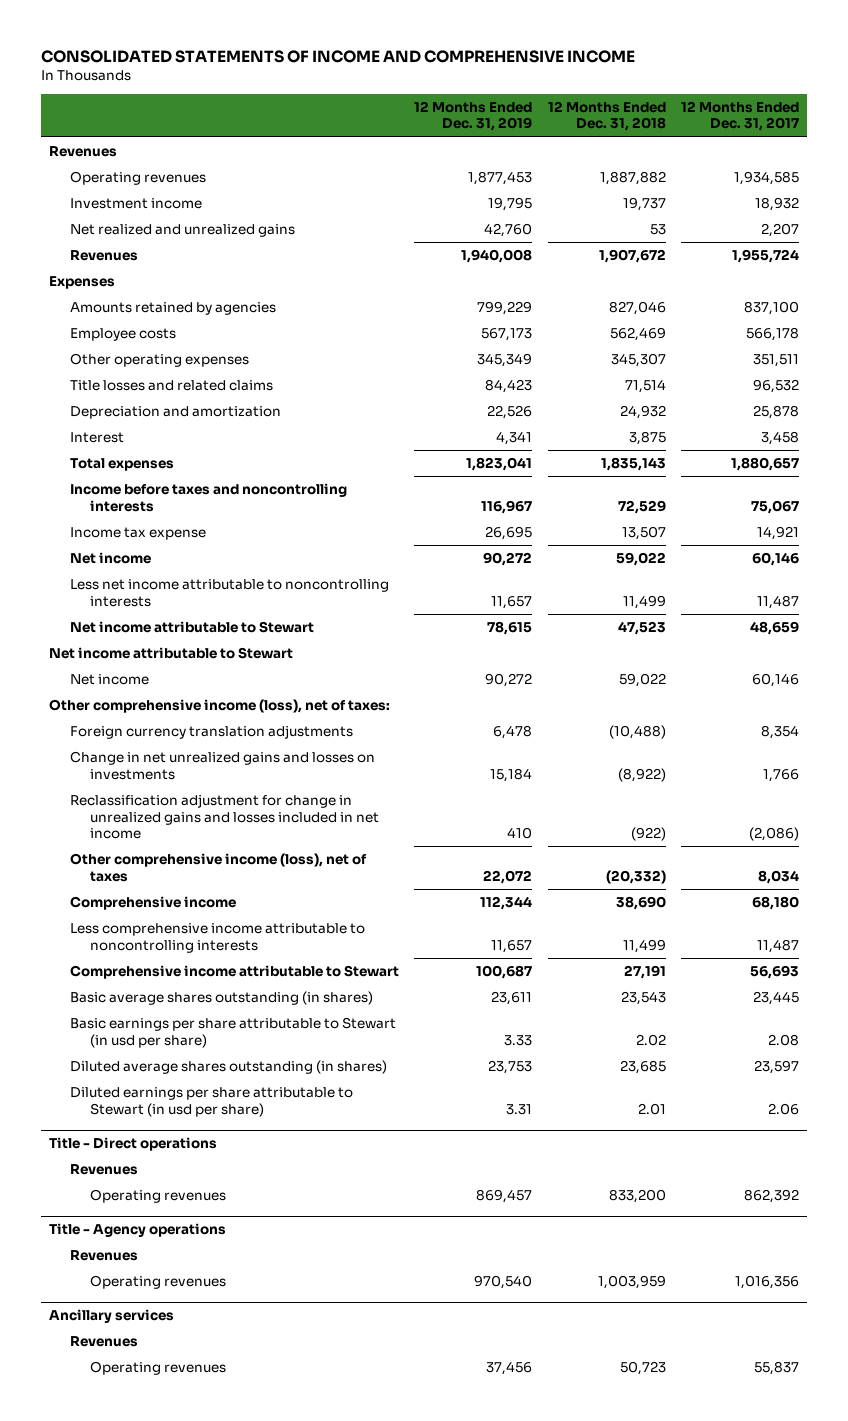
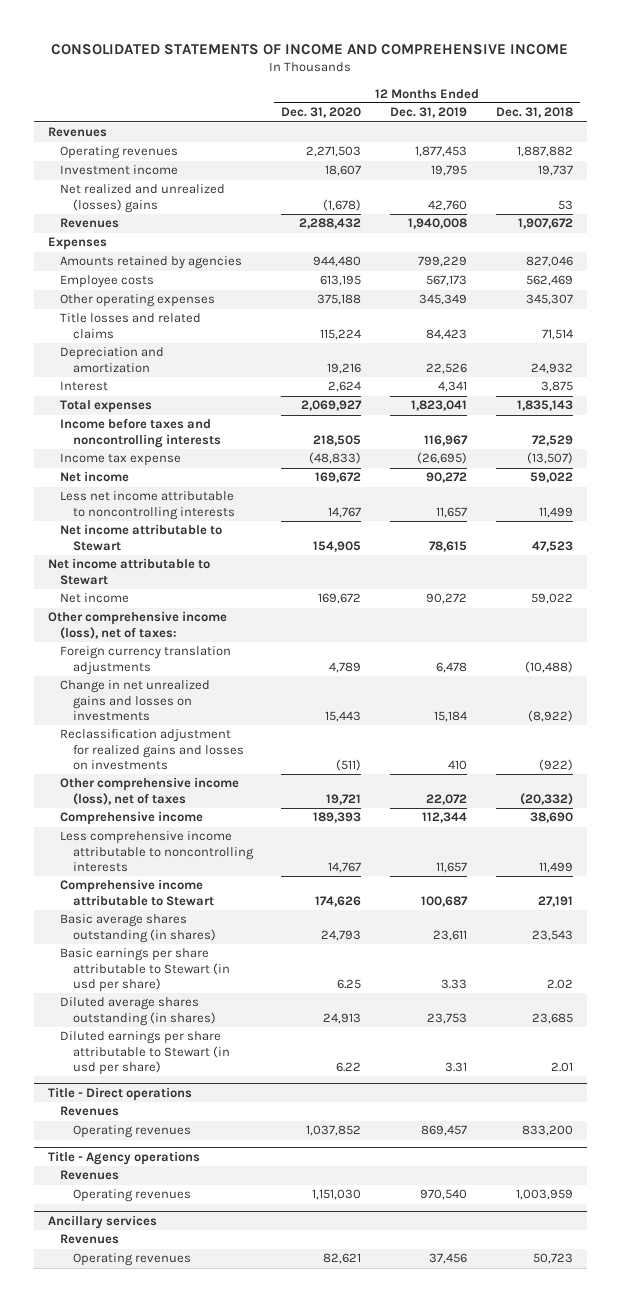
- | 12 Months Ended Dec. 31, 2019 | 12 Months Ended Dec. 31, 2018 | 12 Months Ended Dec. 31, 2017
+ | 12 Months Ended Dec. 31, 2020 | 12 Months Ended Dec. 31, 2019 | 12 Months Ended Dec. 31, 2018
- Net realized and unrealized gains | 42,760 | 53 | 2,207
+ Net realized and unrealized (losses) gains | (1,678) | 42,760 | 53
- Income tax expense | 26,695 | 13,507 | 14,921
+ Income tax expense | (48,833) | (26,695) | (13,507)
- Reclassification adjustment for change in unrealized gains and losses included in net income | 410 | (922) | (2,086)
+ Reclassification adjustment for realized gains and losses on investments | (511) | 410 | (922)

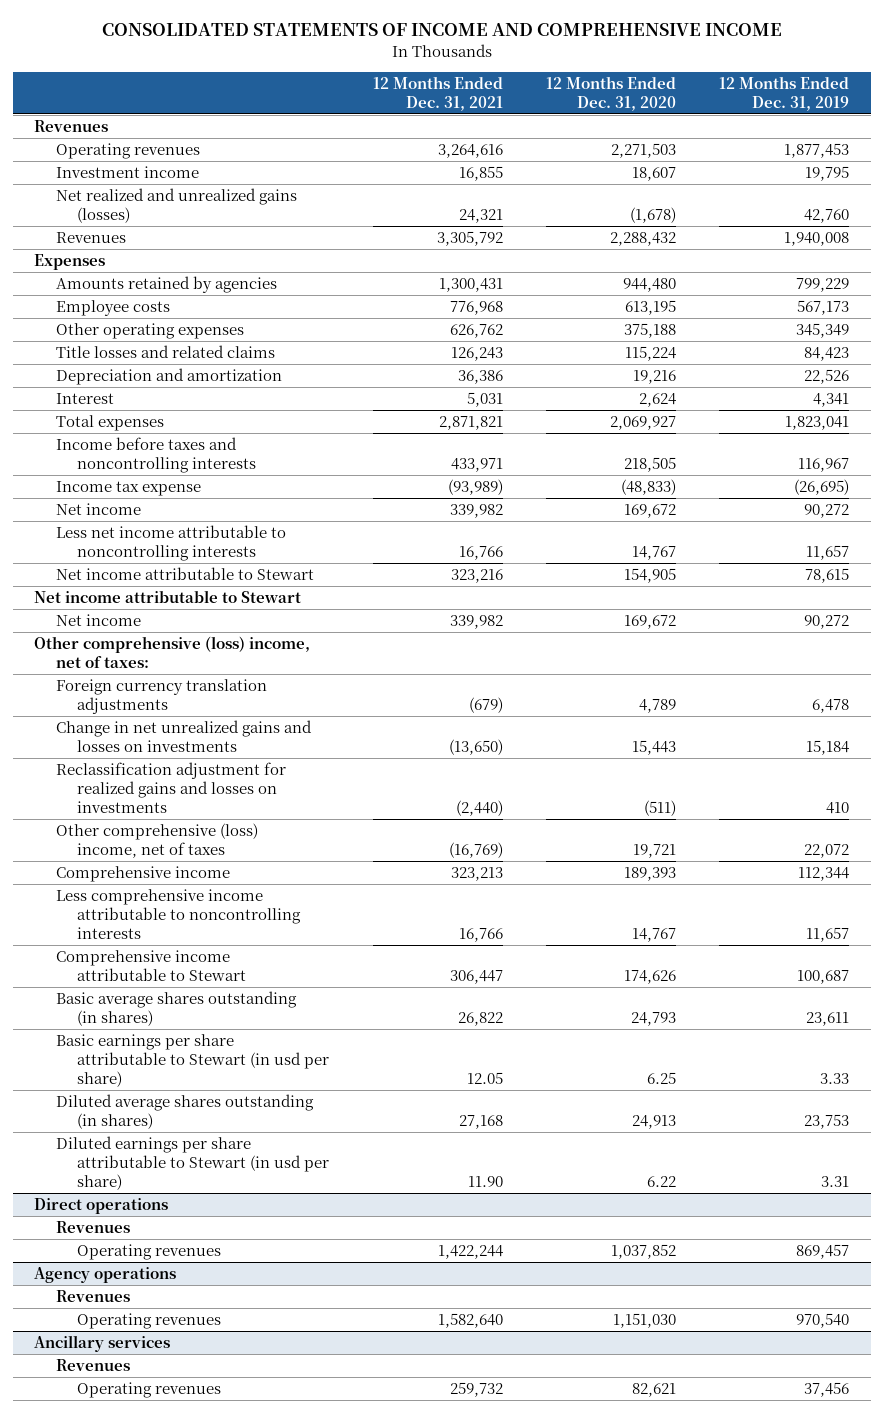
- | 12 Months Ended Dec. 31, 2020 | 12 Months Ended Dec. 31, 2019 | 12 Months Ended Dec. 31, 2018
+ | 12 Months Ended Dec. 31, 2021 | 12 Months Ended Dec. 31, 2020 | 12 Months Ended Dec. 31, 2019
- Net realized and unrealized (losses) gains | (1,678) | 42,760 | 53
+ Net realized and unrealized gains (losses) | 24,321 | (1,678) | 42,760
- Other comprehensive income (loss), net of taxes:
+ Other comprehensive (loss) income, net of taxes:
- Other comprehensive income (loss), net of taxes | 19,721 | 22,072 | (20,332)
+ Other comprehensive (loss) income, net of taxes | (16,769) | 19,721 | 22,072
- Title - Direct operations
+ Direct operations
- Title - Agency operations
+ Agency operations

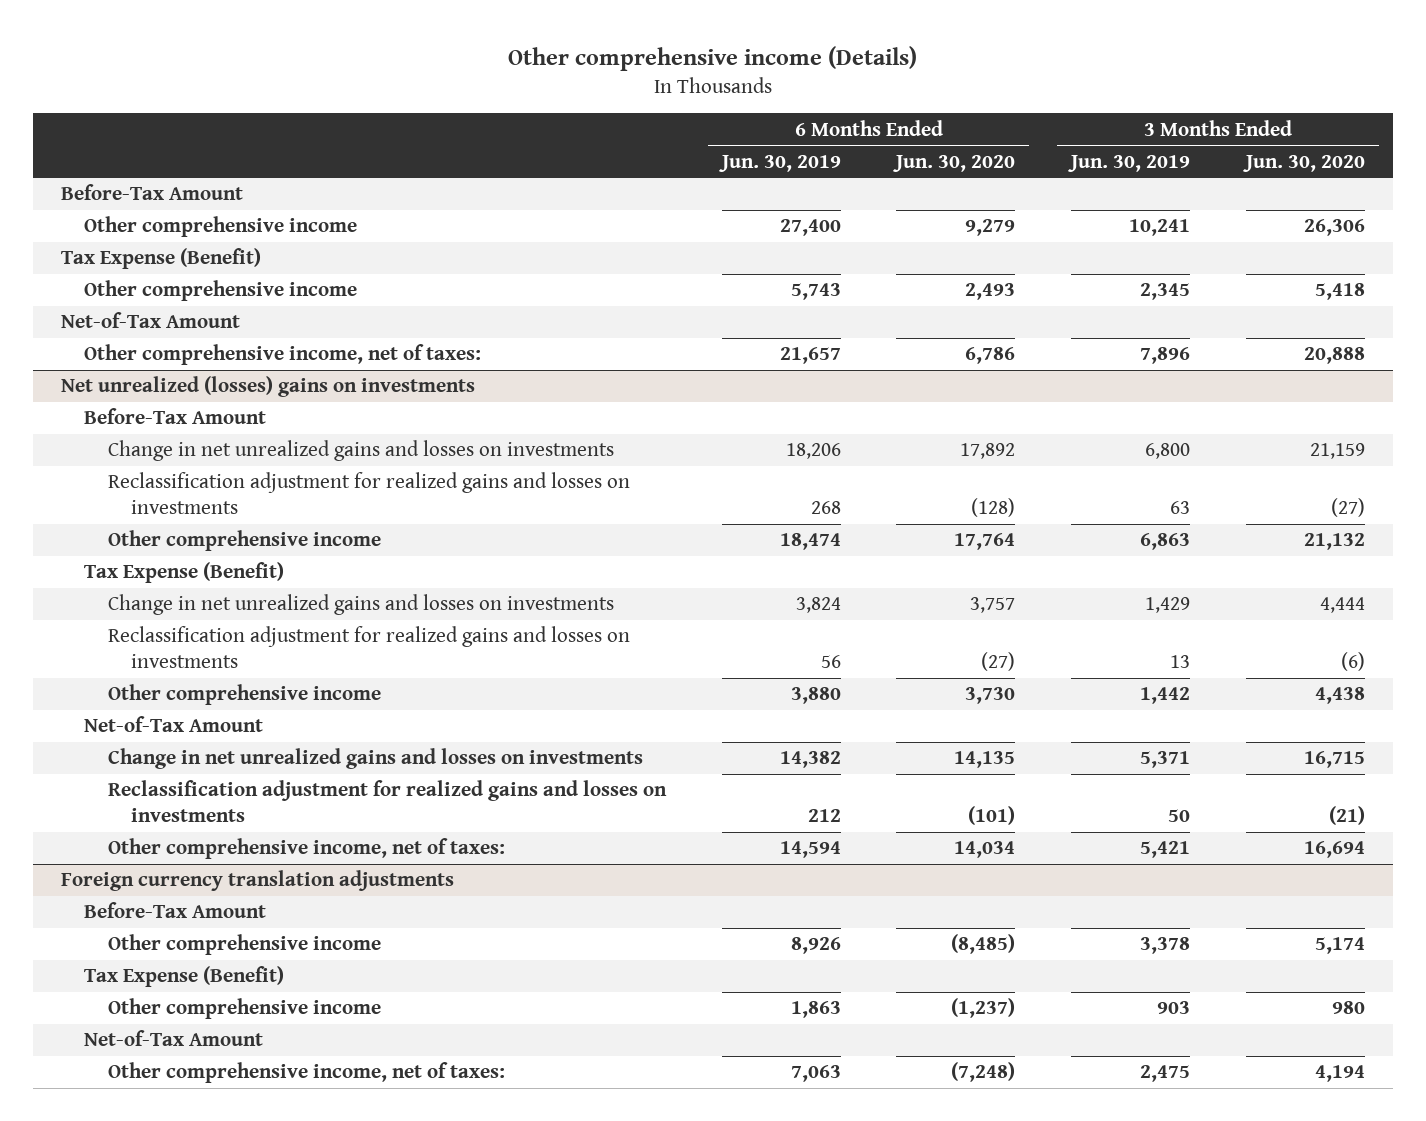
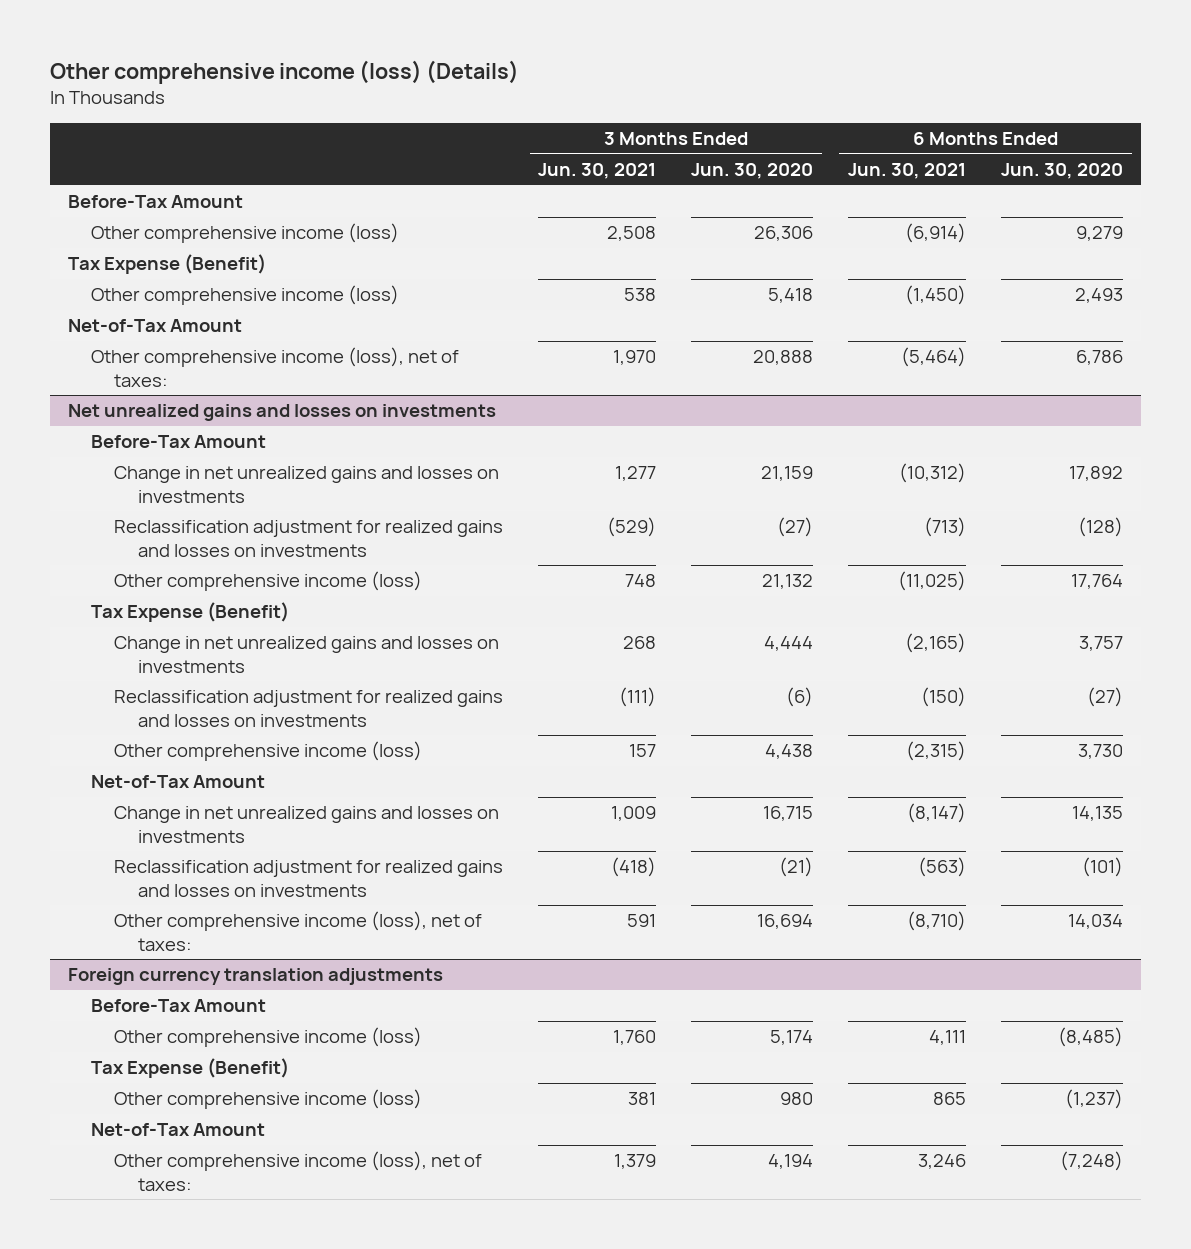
- Other comprehensive income (Details)
+ Other comprehensive income (loss) (Details)
- | 6 Months Ended Jun. 30, 2019 | 6 Months Ended Jun. 30, 2020 | 3 Months Ended Jun. 30, 2019 | 3 Months Ended Jun. 30, 2020
+ | 3 Months Ended Jun. 30, 2021 | 3 Months Ended Jun. 30, 2020 | 6 Months Ended Jun. 30, 2021 | 6 Months Ended Jun. 30, 2020
- Other comprehensive income | 27,400 | 9,279 | 10,241 | 26,306
+ Other comprehensive income (loss) | 2,508 | 26,306 | (6,914) | 9,279
- Other comprehensive income | 5,743 | 2,493 | 2,345 | 5,418
+ Other comprehensive income (loss) | 538 | 5,418 | (1,450) | 2,493
- Other comprehensive income, net of taxes: | 21,657 | 6,786 | 7,896 | 20,888
- Net unrealized (losses) gains on investments
+ Other comprehensive income (loss), net of taxes: | 1,970 | 20,888 | (5,464) | 6,786
+ Net unrealized gains and losses on investments
- Other comprehensive income | 18,474 | 17,764 | 6,863 | 21,132
+ Other comprehensive income (loss) | 748 | 21,132 | (11,025) | 17,764
- Other comprehensive income | 3,880 | 3,730 | 1,442 | 4,438
+ Other comprehensive income (loss) | 157 | 4,438 | (2,315) | 3,730
- Other comprehensive income, net of taxes: | 14,594 | 14,034 | 5,421 | 16,694
+ Other comprehensive income (loss), net of taxes: | 591 | 16,694 | (8,710) | 14,034
@ Foreign currency translation adjustments
- Other comprehensive income | 8,926 | (8,485) | 3,378 | 5,174
+ Other comprehensive income (loss) | 1,760 | 5,174 | 4,111 | (8,485)
- Other comprehensive income | 1,863 | (1,237) | 903 | 980
+ Other comprehensive income (loss) | 381 | 980 | 865 | (1,237)
- Other comprehensive income, net of taxes: | 7,063 | (7,248) | 2,475 | 4,194
+ Other comprehensive income (loss), net of taxes: | 1,379 | 4,194 | 3,246 | (7,248)

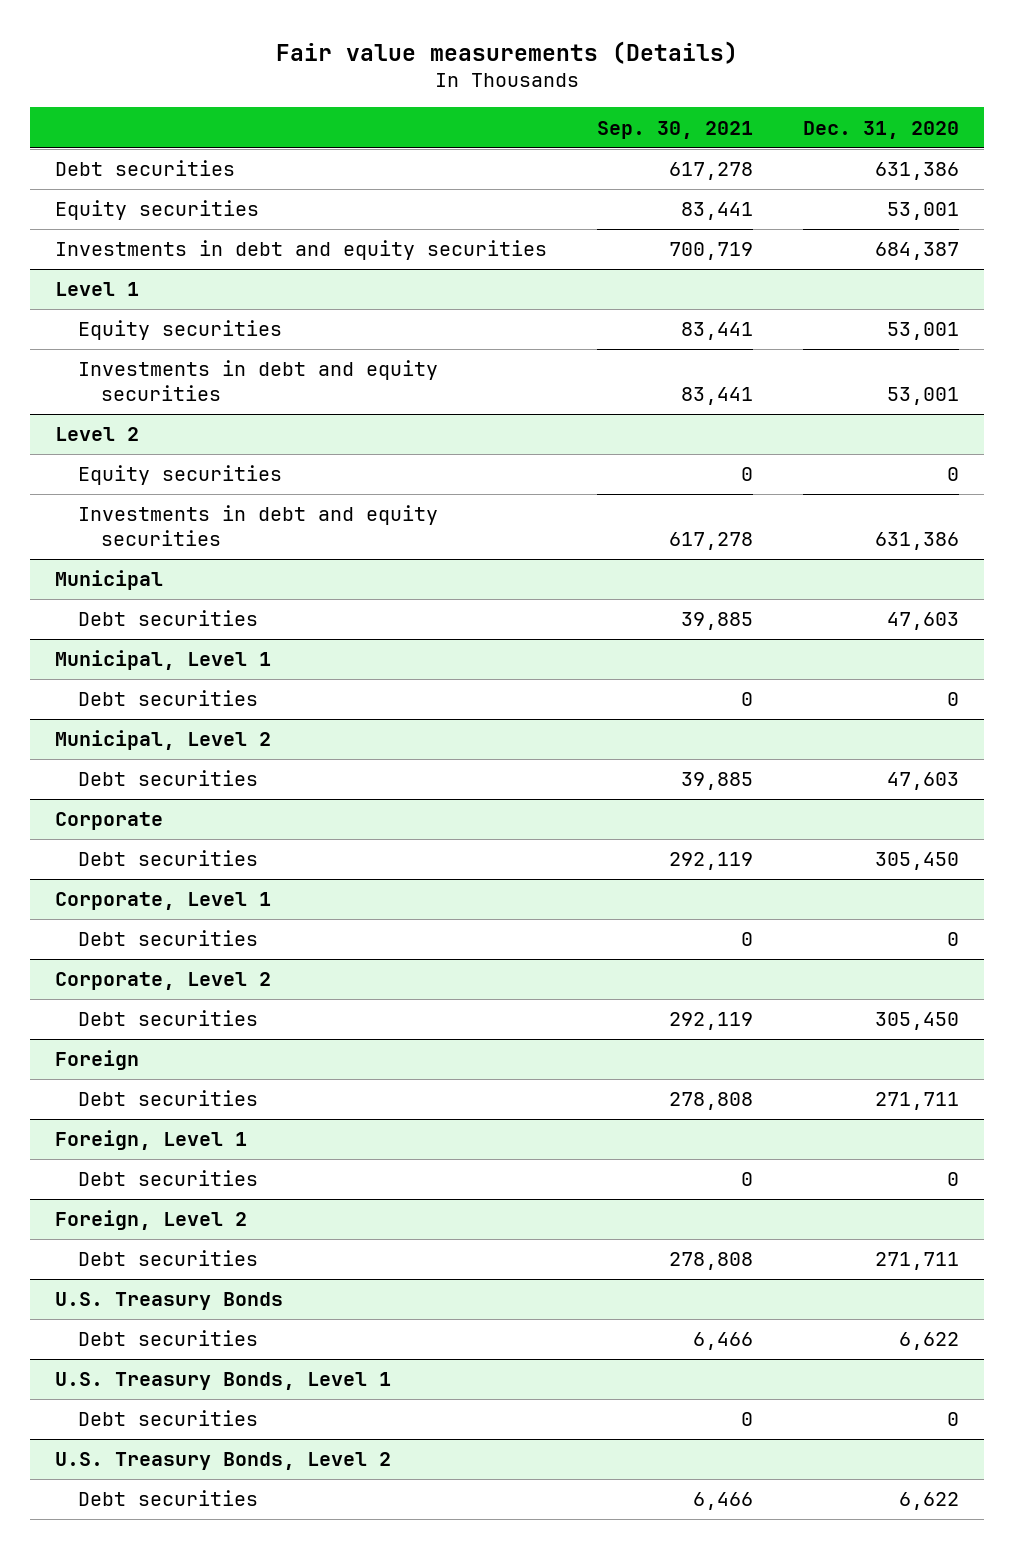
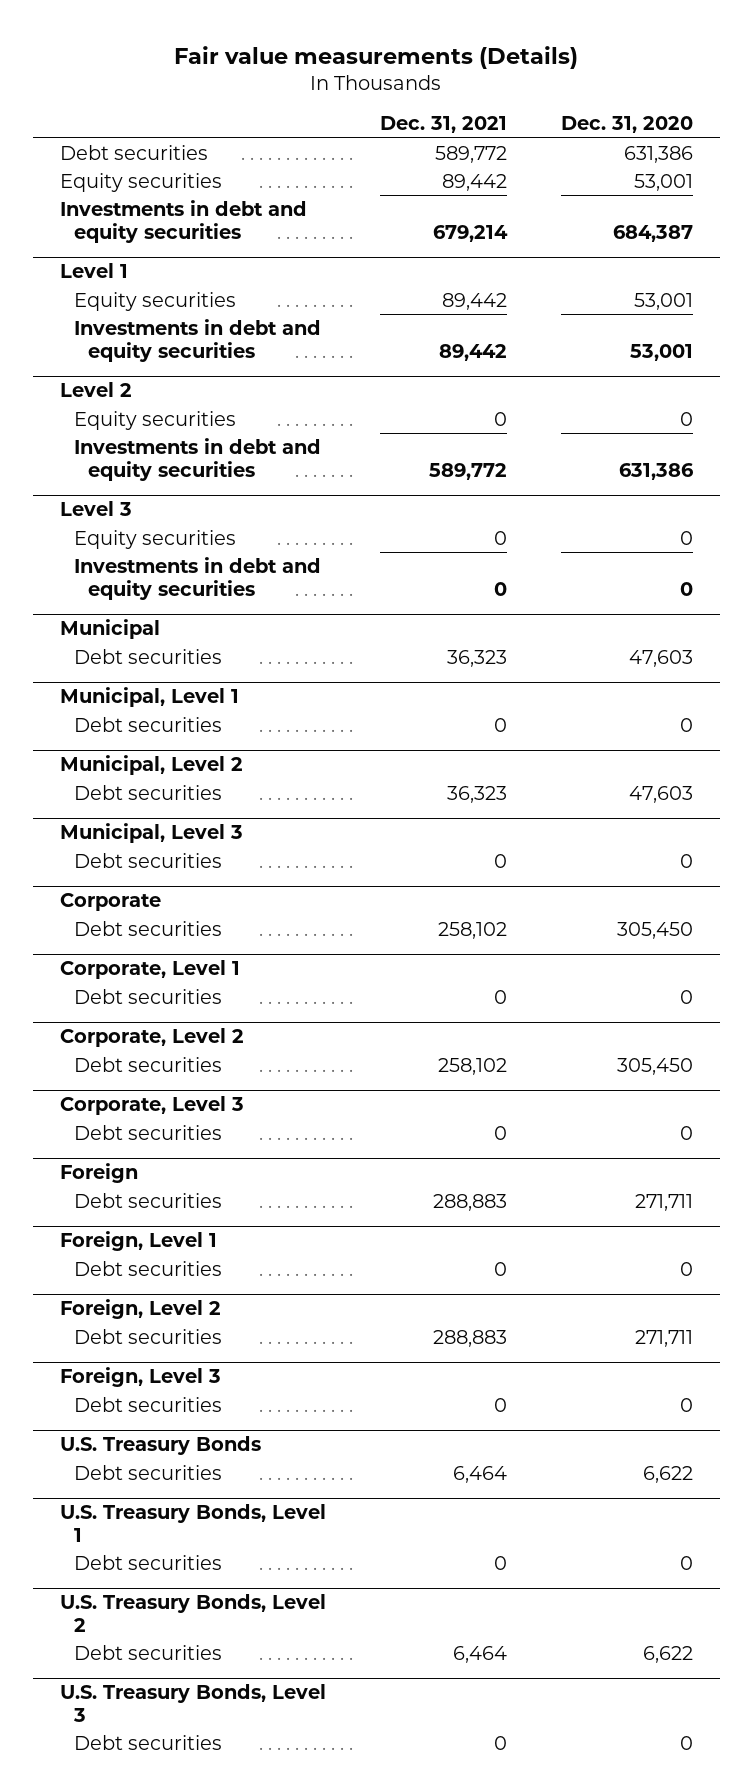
- | Sep. 30, 2021 | Dec. 31, 2020
+ | Dec. 31, 2021 | Dec. 31, 2020
+ Level 3
+ Equity securities | 0 | 0
+ Investments in debt and equity securities | 0 | 0
+ Municipal, Level 3
+ Debt securities | 0 | 0
+ Corporate, Level 3
+ Debt securities | 0 | 0
+ Foreign, Level 3
+ Debt securities | 0 | 0
+ U.S. Treasury Bonds, Level 3
+ Debt securities | 0 | 0

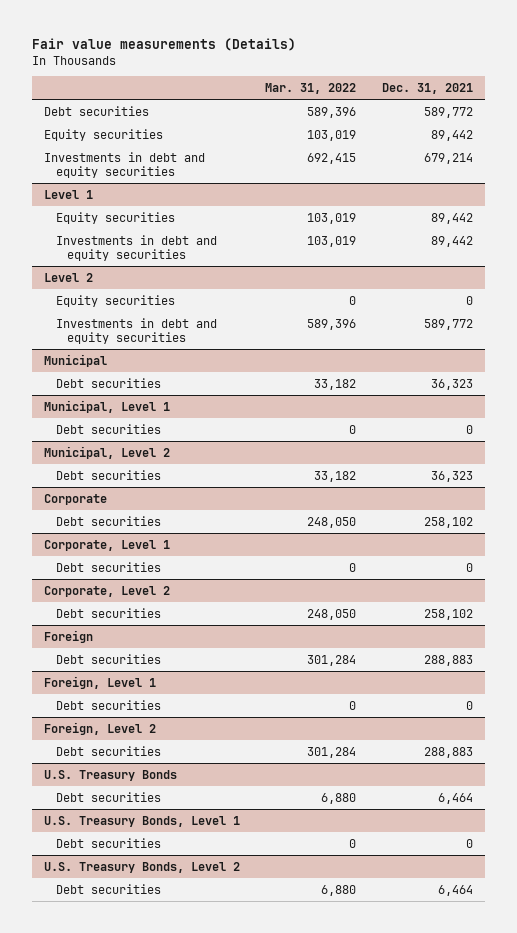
- | Dec. 31, 2021 | Dec. 31, 2020
+ | Mar. 31, 2022 | Dec. 31, 2021
- Level 3
- Equity securities | 0 | 0
- Investments in debt and equity securities | 0 | 0
- Municipal, Level 3
- Debt securities | 0 | 0
- Corporate, Level 3
- Debt securities | 0 | 0
- Foreign, Level 3
- Debt securities | 0 | 0
- U.S. Treasury Bonds, Level 3
- Debt securities | 0 | 0

